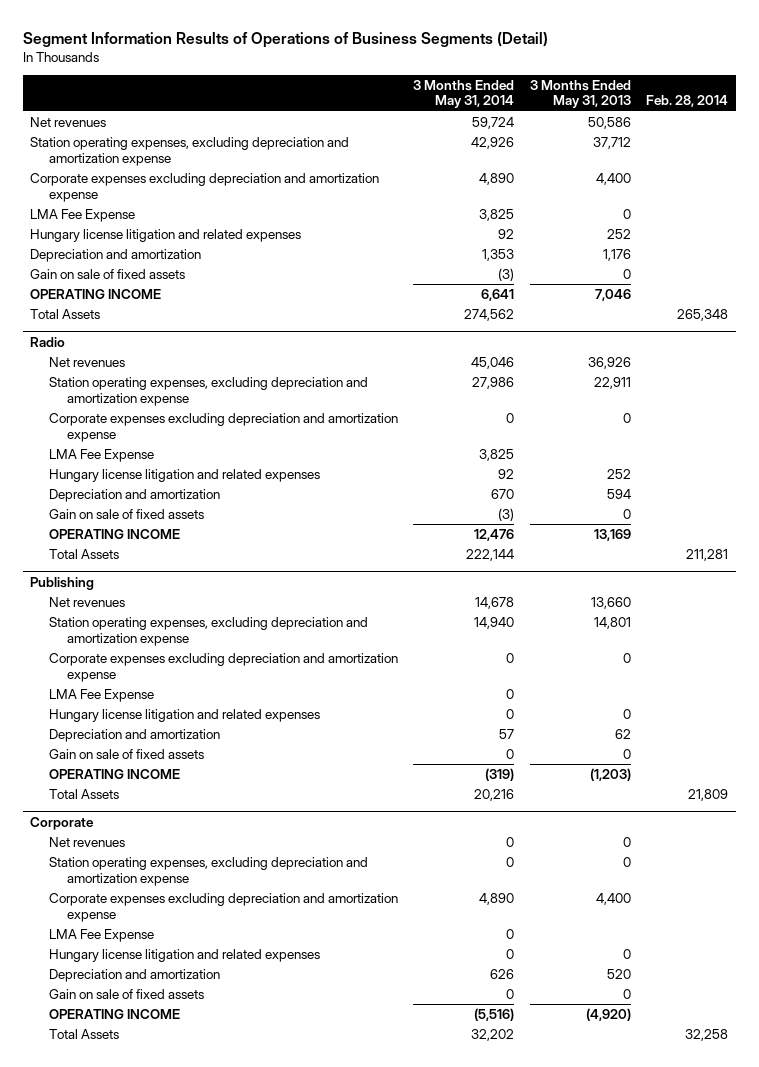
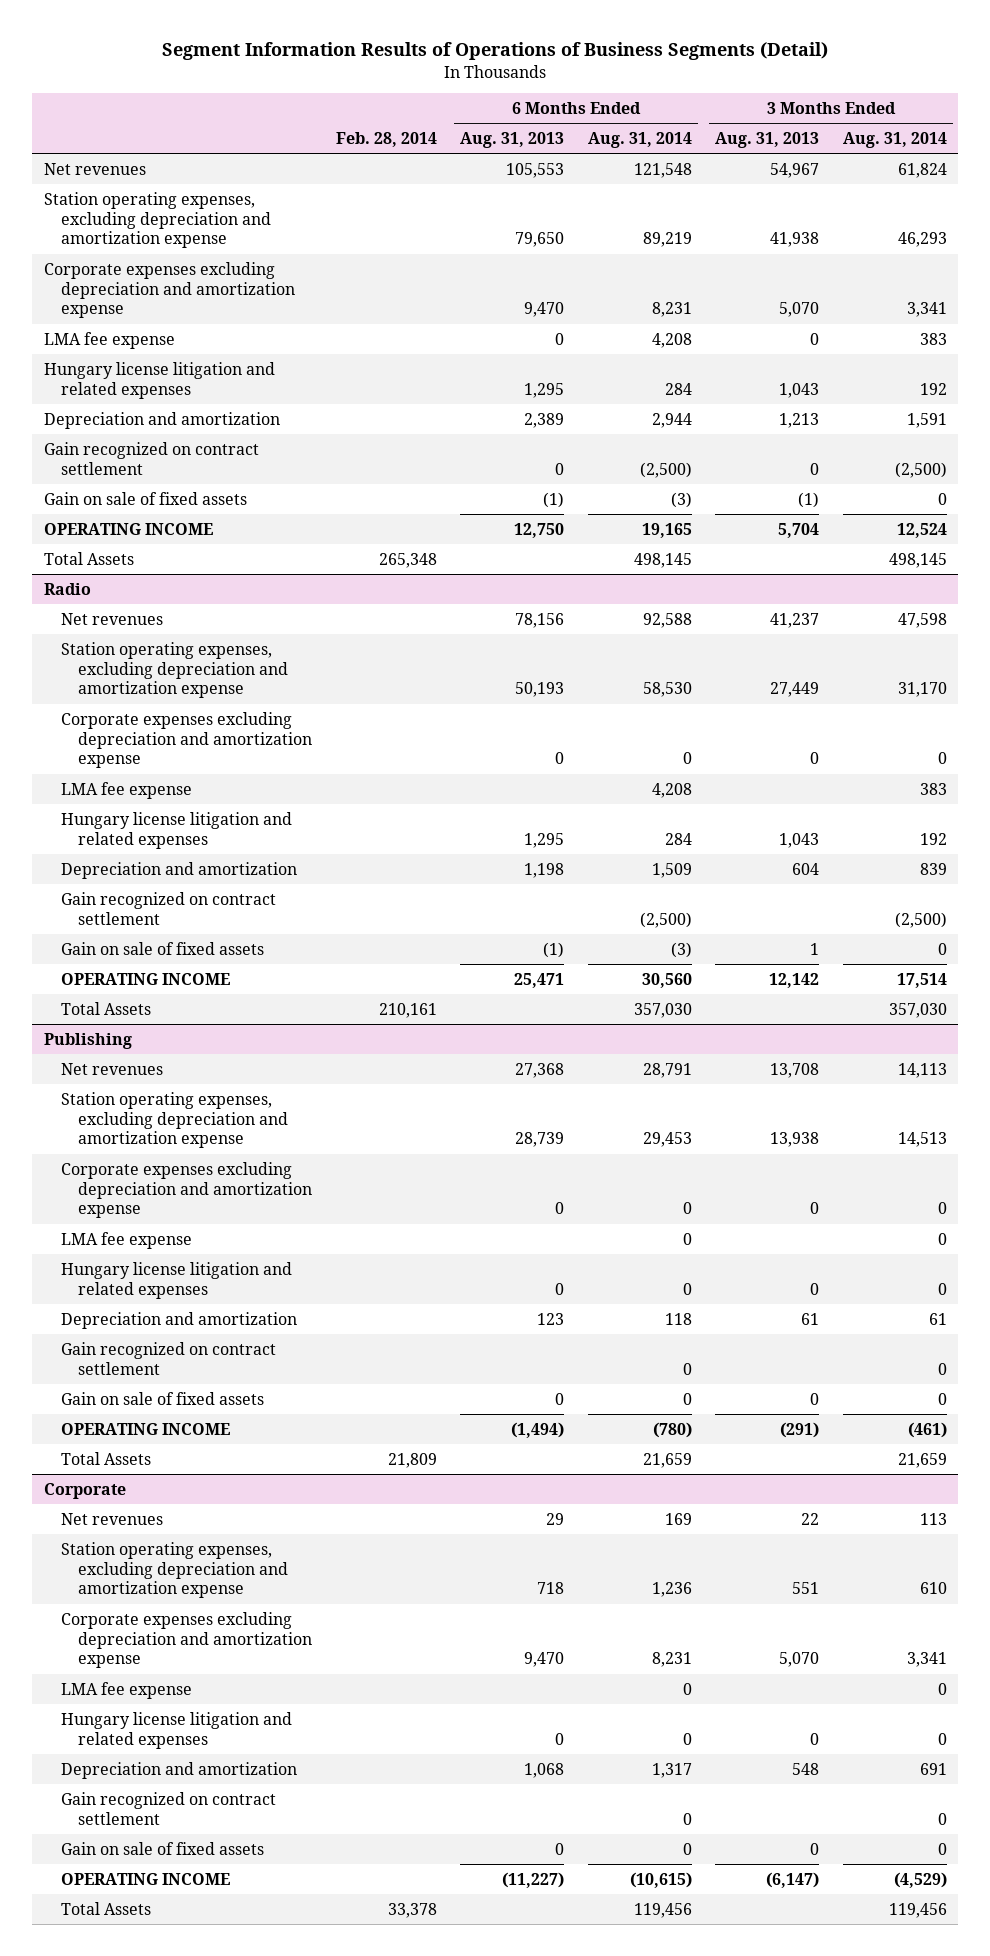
- | 3 Months Ended May 31, 2014 | 3 Months Ended May 31, 2013 | Feb. 28, 2014
+ | Feb. 28, 2014 | 6 Months Ended Aug. 31, 2013 | 6 Months Ended Aug. 31, 2014 | 3 Months Ended Aug. 31, 2013 | 3 Months Ended Aug. 31, 2014
- LMA Fee Expense | 3,825 | 0 |
+ LMA fee expense | | 0 | 4,208 | 0 | 383
+ Gain recognized on contract settlement | | 0 | (2,500) | 0 | (2,500)
@ Radio
- LMA Fee Expense | 3,825 | |
+ LMA fee expense | | | 4,208 | | 383
+ Gain recognized on contract settlement | | | (2,500) | | (2,500)
- Total Assets | 222,144 | | 211,281
+ Total Assets | 210,161 | | 357,030 | | 357,030
@ Publishing
- LMA Fee Expense | 0 | |
+ LMA fee expense | | | 0 | | 0
+ Gain recognized on contract settlement | | | 0 | | 0
@ Corporate
- LMA Fee Expense | 0 | |
+ LMA fee expense | | | 0 | | 0
+ Gain recognized on contract settlement | | | 0 | | 0
- Total Assets | 32,202 | | 32,258
+ Total Assets | 33,378 | | 119,456 | | 119,456

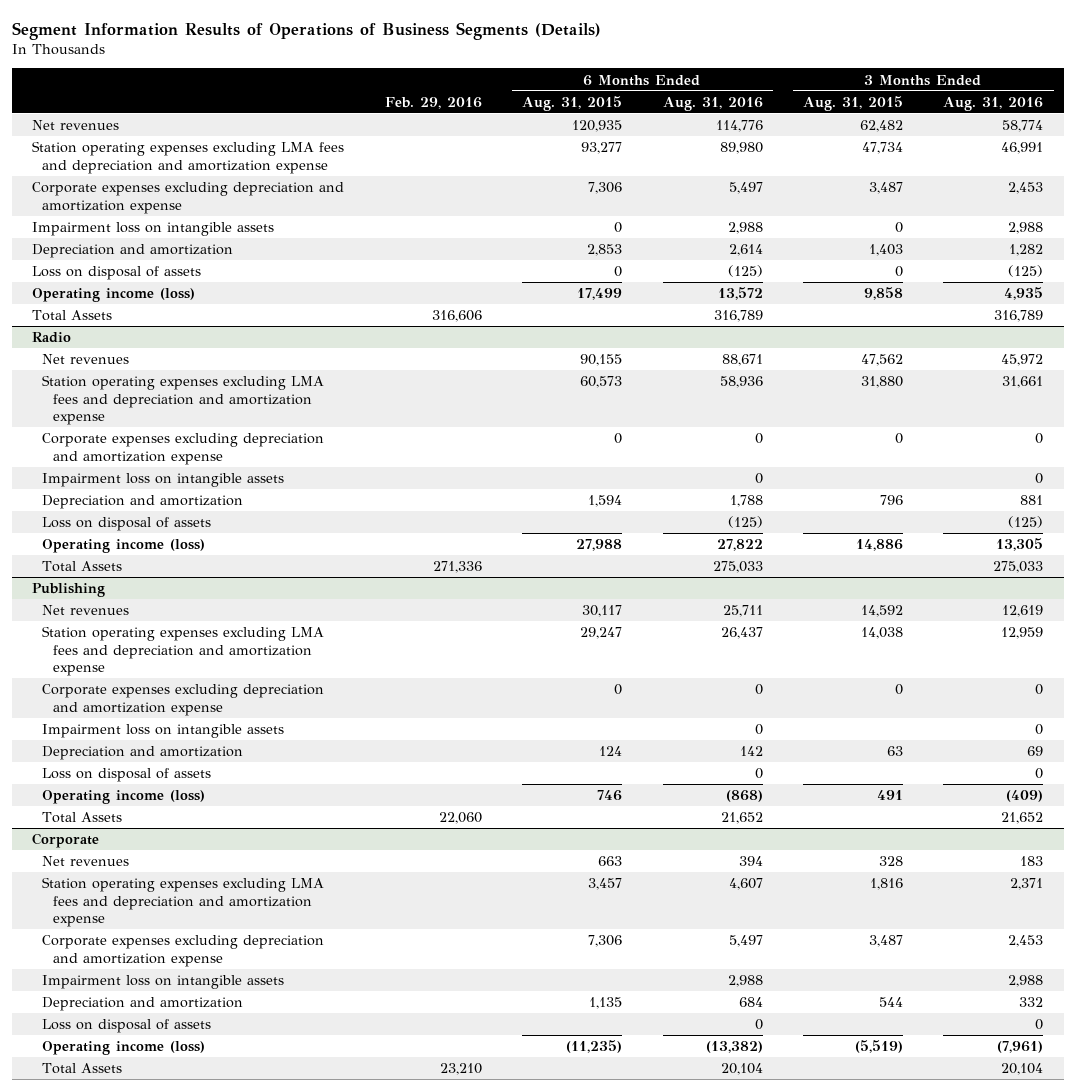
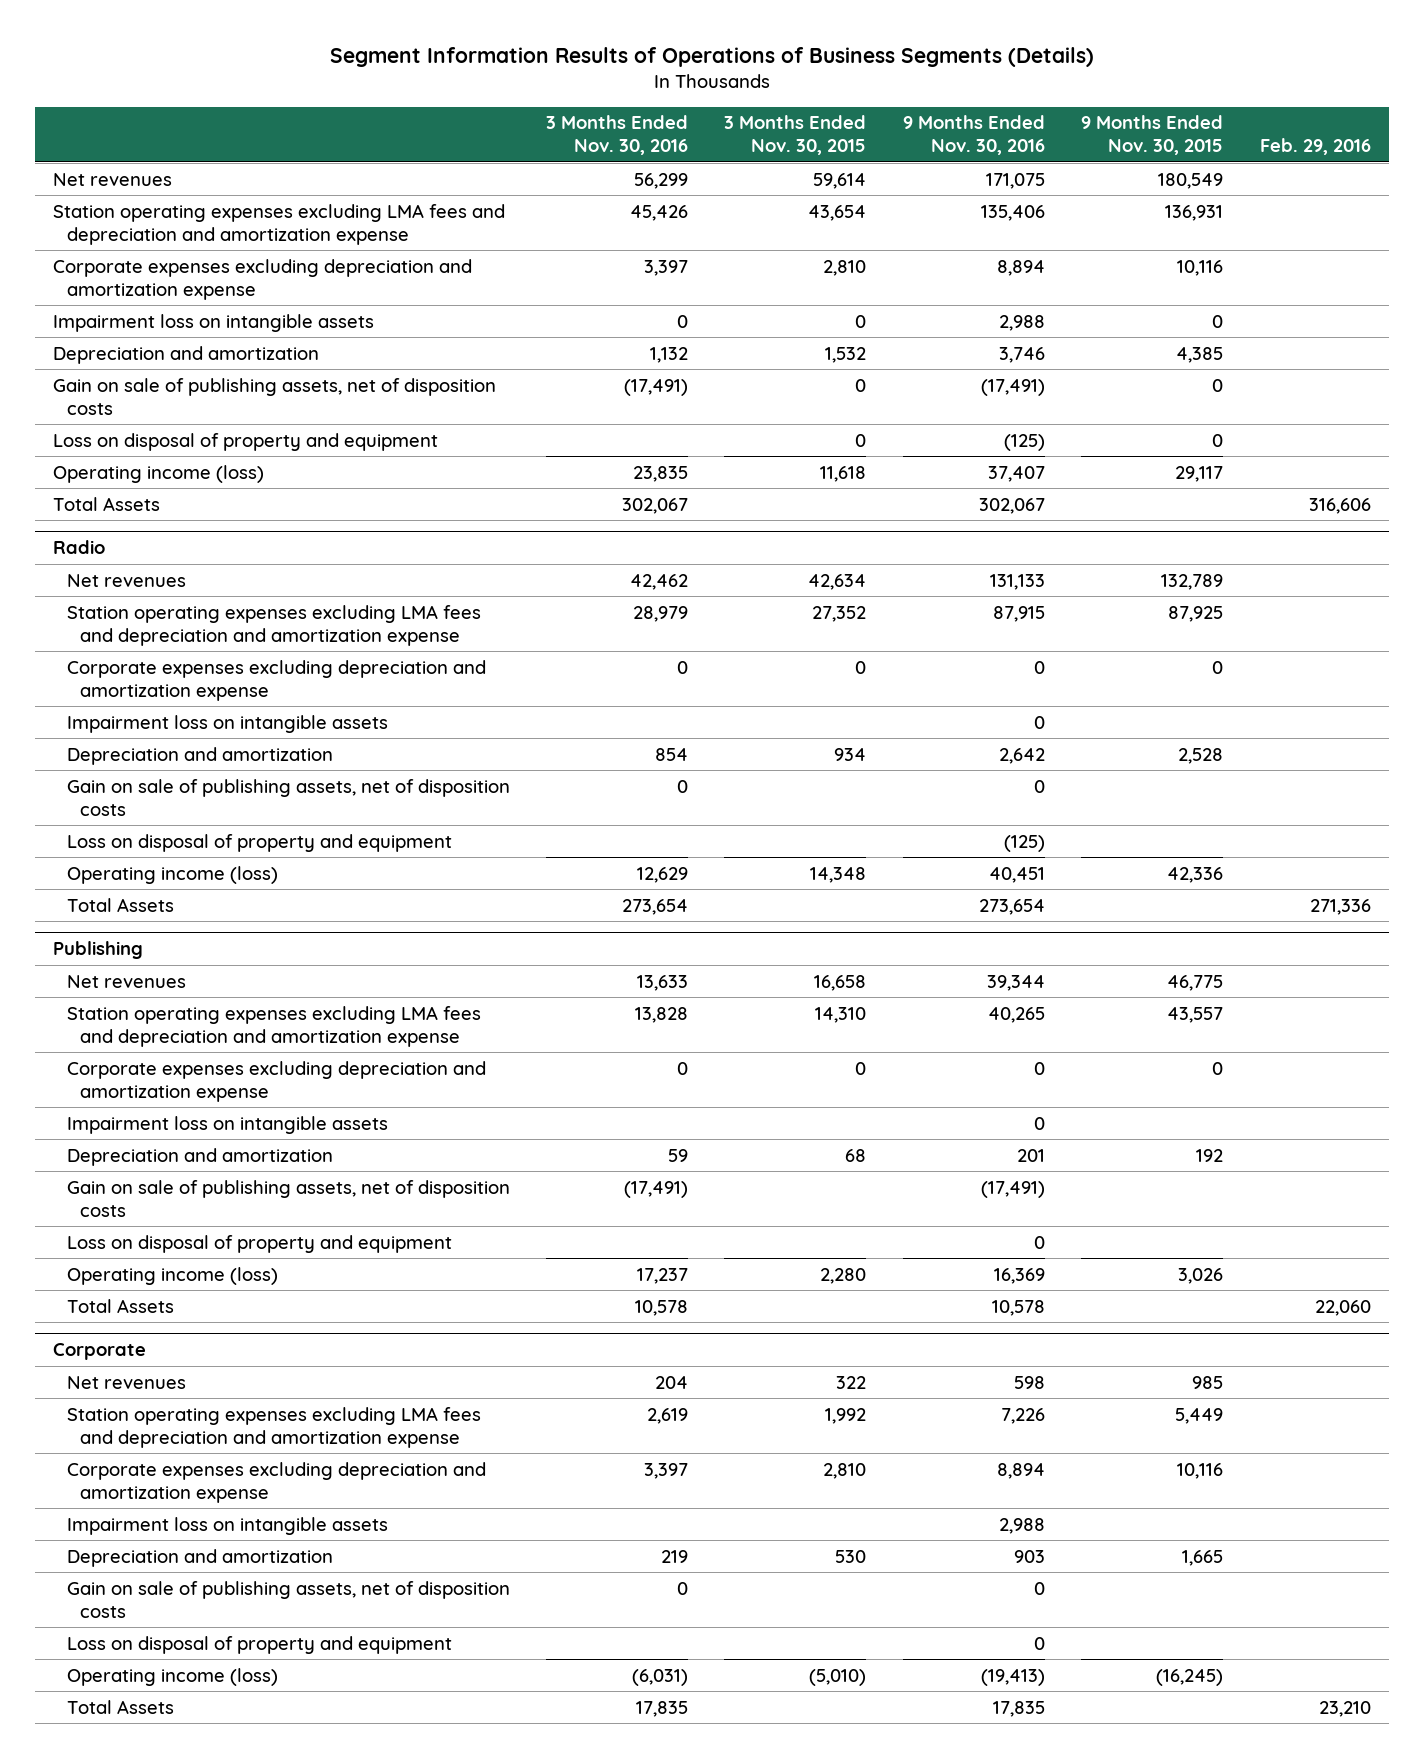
- | Feb. 29, 2016 | 6 Months Ended Aug. 31, 2015 | 6 Months Ended Aug. 31, 2016 | 3 Months Ended Aug. 31, 2015 | 3 Months Ended Aug. 31, 2016
+ | 3 Months Ended Nov. 30, 2016 | 3 Months Ended Nov. 30, 2015 | 9 Months Ended Nov. 30, 2016 | 9 Months Ended Nov. 30, 2015 | Feb. 29, 2016
- Loss on disposal of assets | | 0 | (125) | 0 | (125)
+ Gain on sale of publishing assets, net of disposition costs | (17,491) | 0 | (17,491) | 0 |
+ Loss on disposal of property and equipment | | 0 | (125) | 0 |
@ Radio
- Loss on disposal of assets | | | (125) | | (125)
+ Gain on sale of publishing assets, net of disposition costs | 0 | | 0 | |
+ Loss on disposal of property and equipment | | | (125) | |
@ Publishing
- Loss on disposal of assets | | | 0 | | 0
+ Gain on sale of publishing assets, net of disposition costs | (17,491) | | (17,491) | |
+ Loss on disposal of property and equipment | | | 0 | |
@ Corporate
- Loss on disposal of assets | | | 0 | | 0
+ Gain on sale of publishing assets, net of disposition costs | 0 | | 0 | |
+ Loss on disposal of property and equipment | | | 0 | |

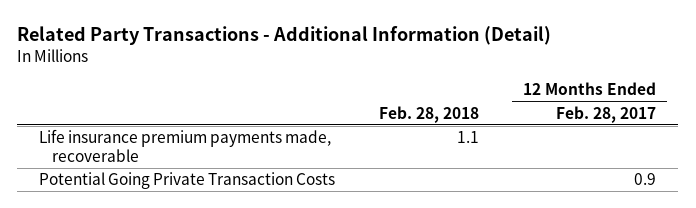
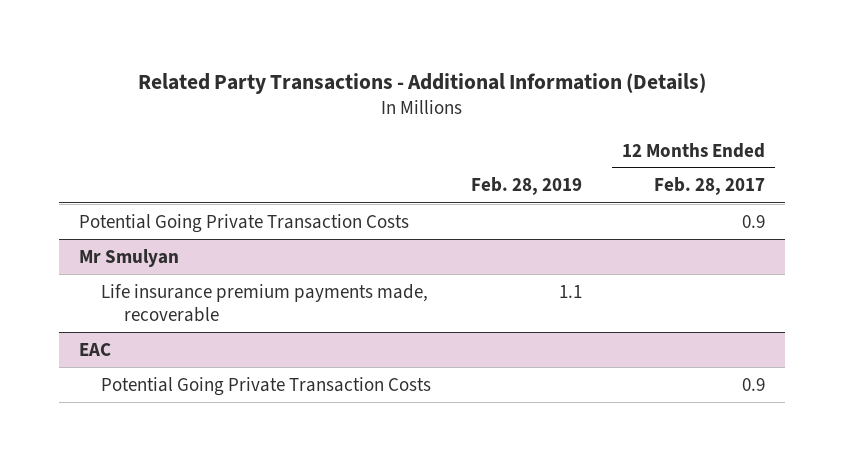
- Related Party Transactions - Additional Information (Detail)
+ Related Party Transactions - Additional Information (Details)
- | Feb. 28, 2018 | 12 Months Ended Feb. 28, 2017
+ | Feb. 28, 2019 | 12 Months Ended Feb. 28, 2017
- Life insurance premium payments made, recoverable | 1.1 |
+ Mr Smulyan
+ Life insurance premium payments made, recoverable | 1.1 |
+ EAC
+ Potential Going Private Transaction Costs | | 0.9

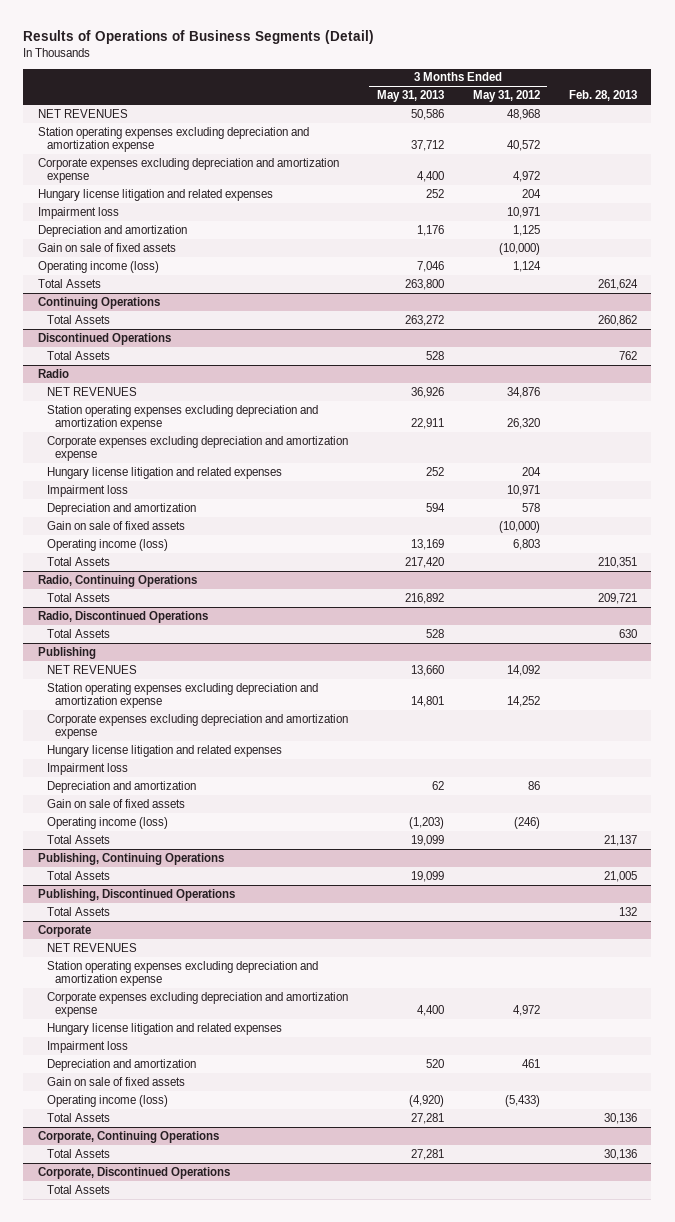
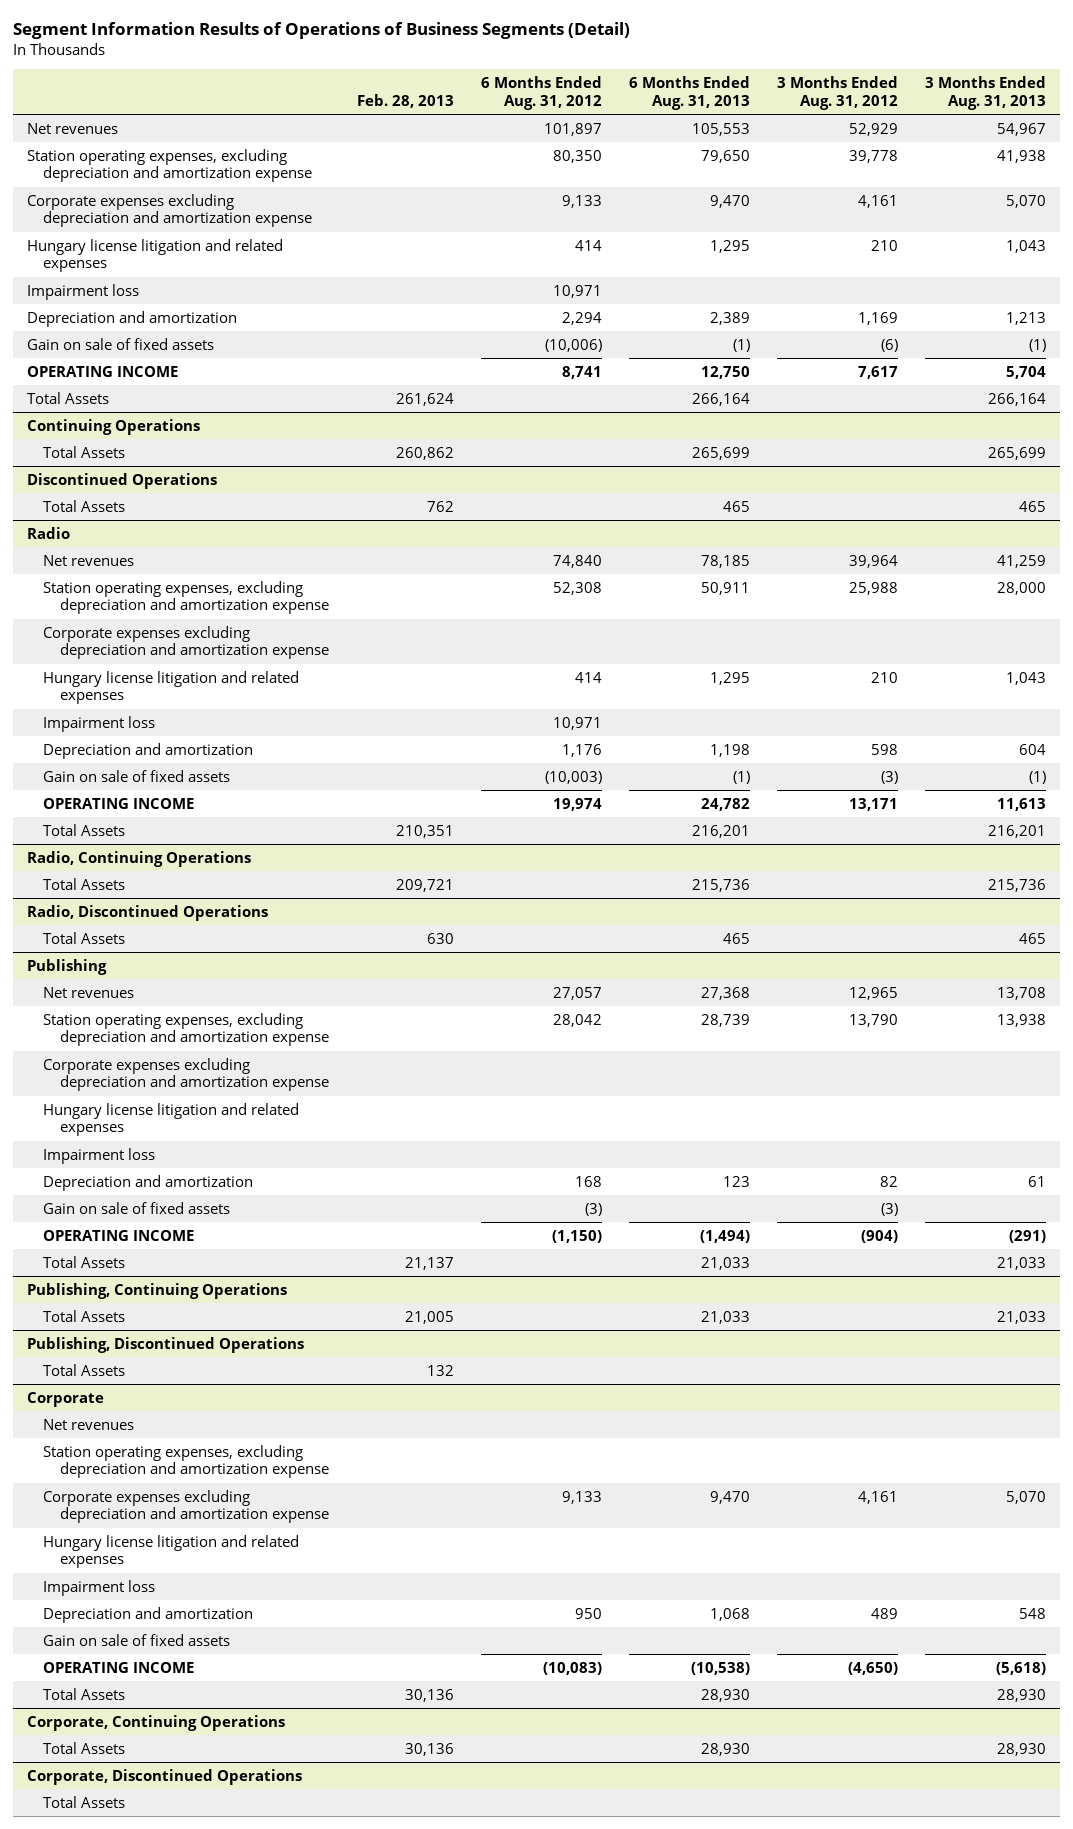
- Results of Operations of Business Segments (Detail)
+ Segment Information Results of Operations of Business Segments (Detail)
- | 3 Months Ended May 31, 2013 | 3 Months Ended May 31, 2012 | Feb. 28, 2013
+ | Feb. 28, 2013 | 6 Months Ended Aug. 31, 2012 | 6 Months Ended Aug. 31, 2013 | 3 Months Ended Aug. 31, 2012 | 3 Months Ended Aug. 31, 2013
- NET REVENUES | 50,586 | 48,968 |
- Station operating expenses excluding depreciation and amortization expense | 37,712 | 40,572 |
+ Net revenues | | 101,897 | 105,553 | 52,929 | 54,967
+ Station operating expenses, excluding depreciation and amortization expense | | 80,350 | 79,650 | 39,778 | 41,938
- Operating income (loss) | 7,046 | 1,124 |
+ OPERATING INCOME | | 8,741 | 12,750 | 7,617 | 5,704
@ Radio
- NET REVENUES | 36,926 | 34,876 |
- Station operating expenses excluding depreciation and amortization expense | 22,911 | 26,320 |
+ Net revenues | | 74,840 | 78,185 | 39,964 | 41,259
+ Station operating expenses, excluding depreciation and amortization expense | | 52,308 | 50,911 | 25,988 | 28,000
- Operating income (loss) | 13,169 | 6,803 |
+ OPERATING INCOME | | 19,974 | 24,782 | 13,171 | 11,613
@ Publishing
- NET REVENUES | 13,660 | 14,092 |
- Station operating expenses excluding depreciation and amortization expense | 14,801 | 14,252 |
+ Net revenues | | 27,057 | 27,368 | 12,965 | 13,708
+ Station operating expenses, excluding depreciation and amortization expense | | 28,042 | 28,739 | 13,790 | 13,938
- Operating income (loss) | (1,203) | (246) |
+ OPERATING INCOME | | (1,150) | (1,494) | (904) | (291)
@ Corporate
- NET REVENUES
- Station operating expenses excluding depreciation and amortization expense
+ Net revenues
+ Station operating expenses, excluding depreciation and amortization expense
- Operating income (loss) | (4,920) | (5,433) |
+ OPERATING INCOME | | (10,083) | (10,538) | (4,650) | (5,618)

